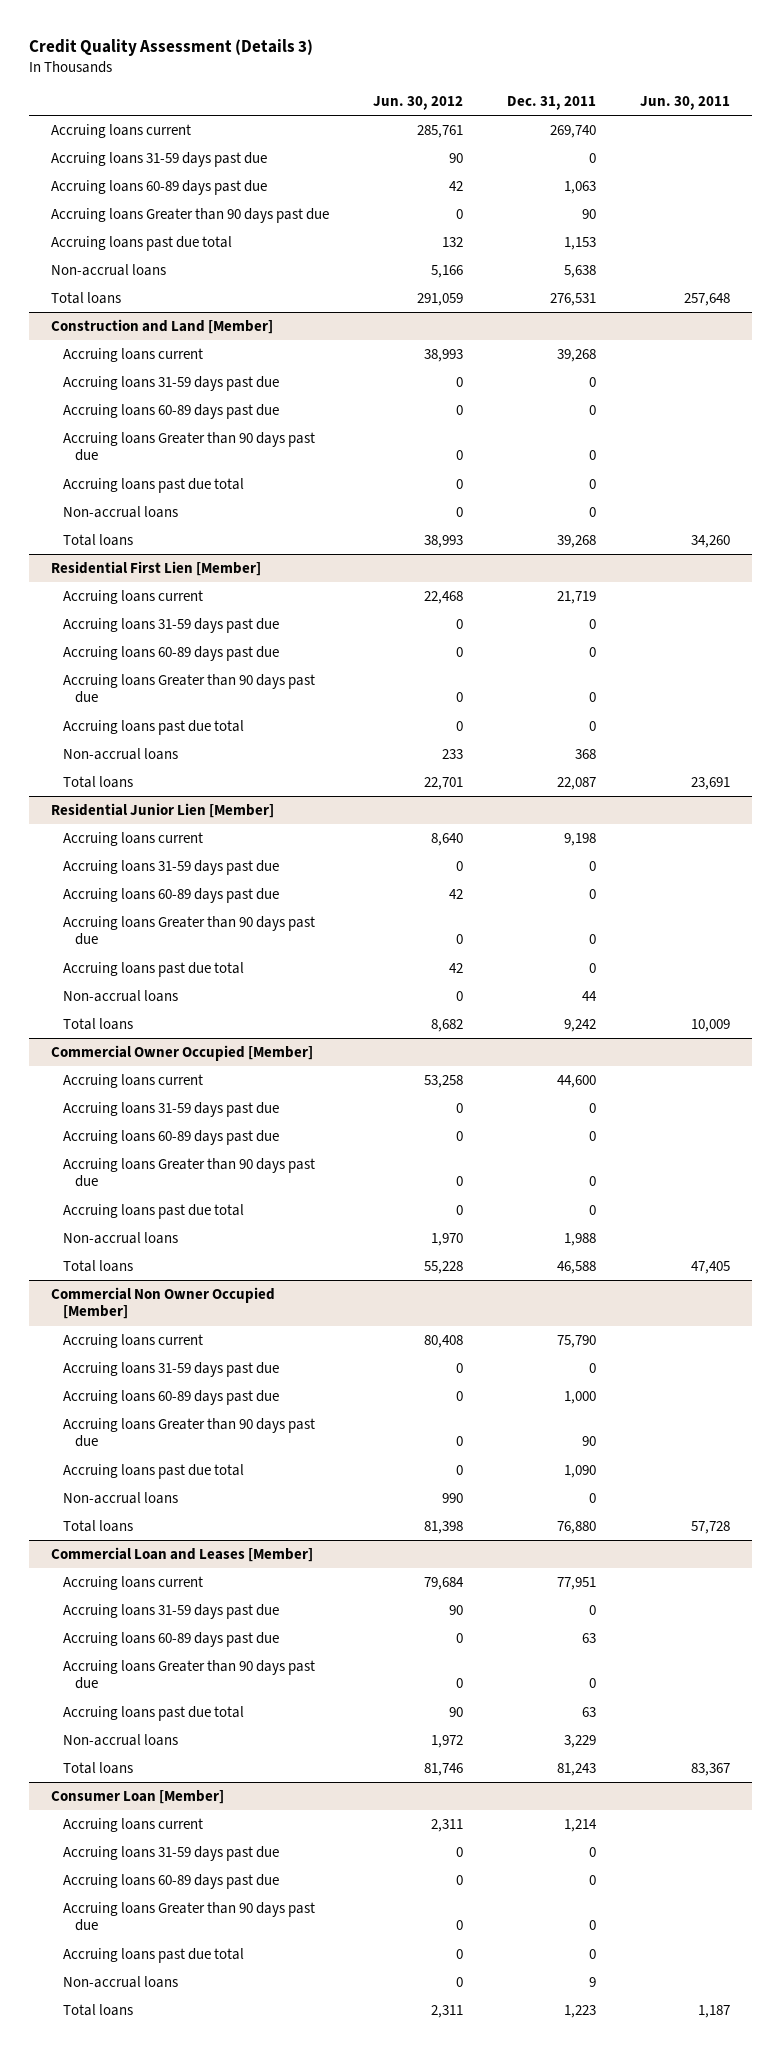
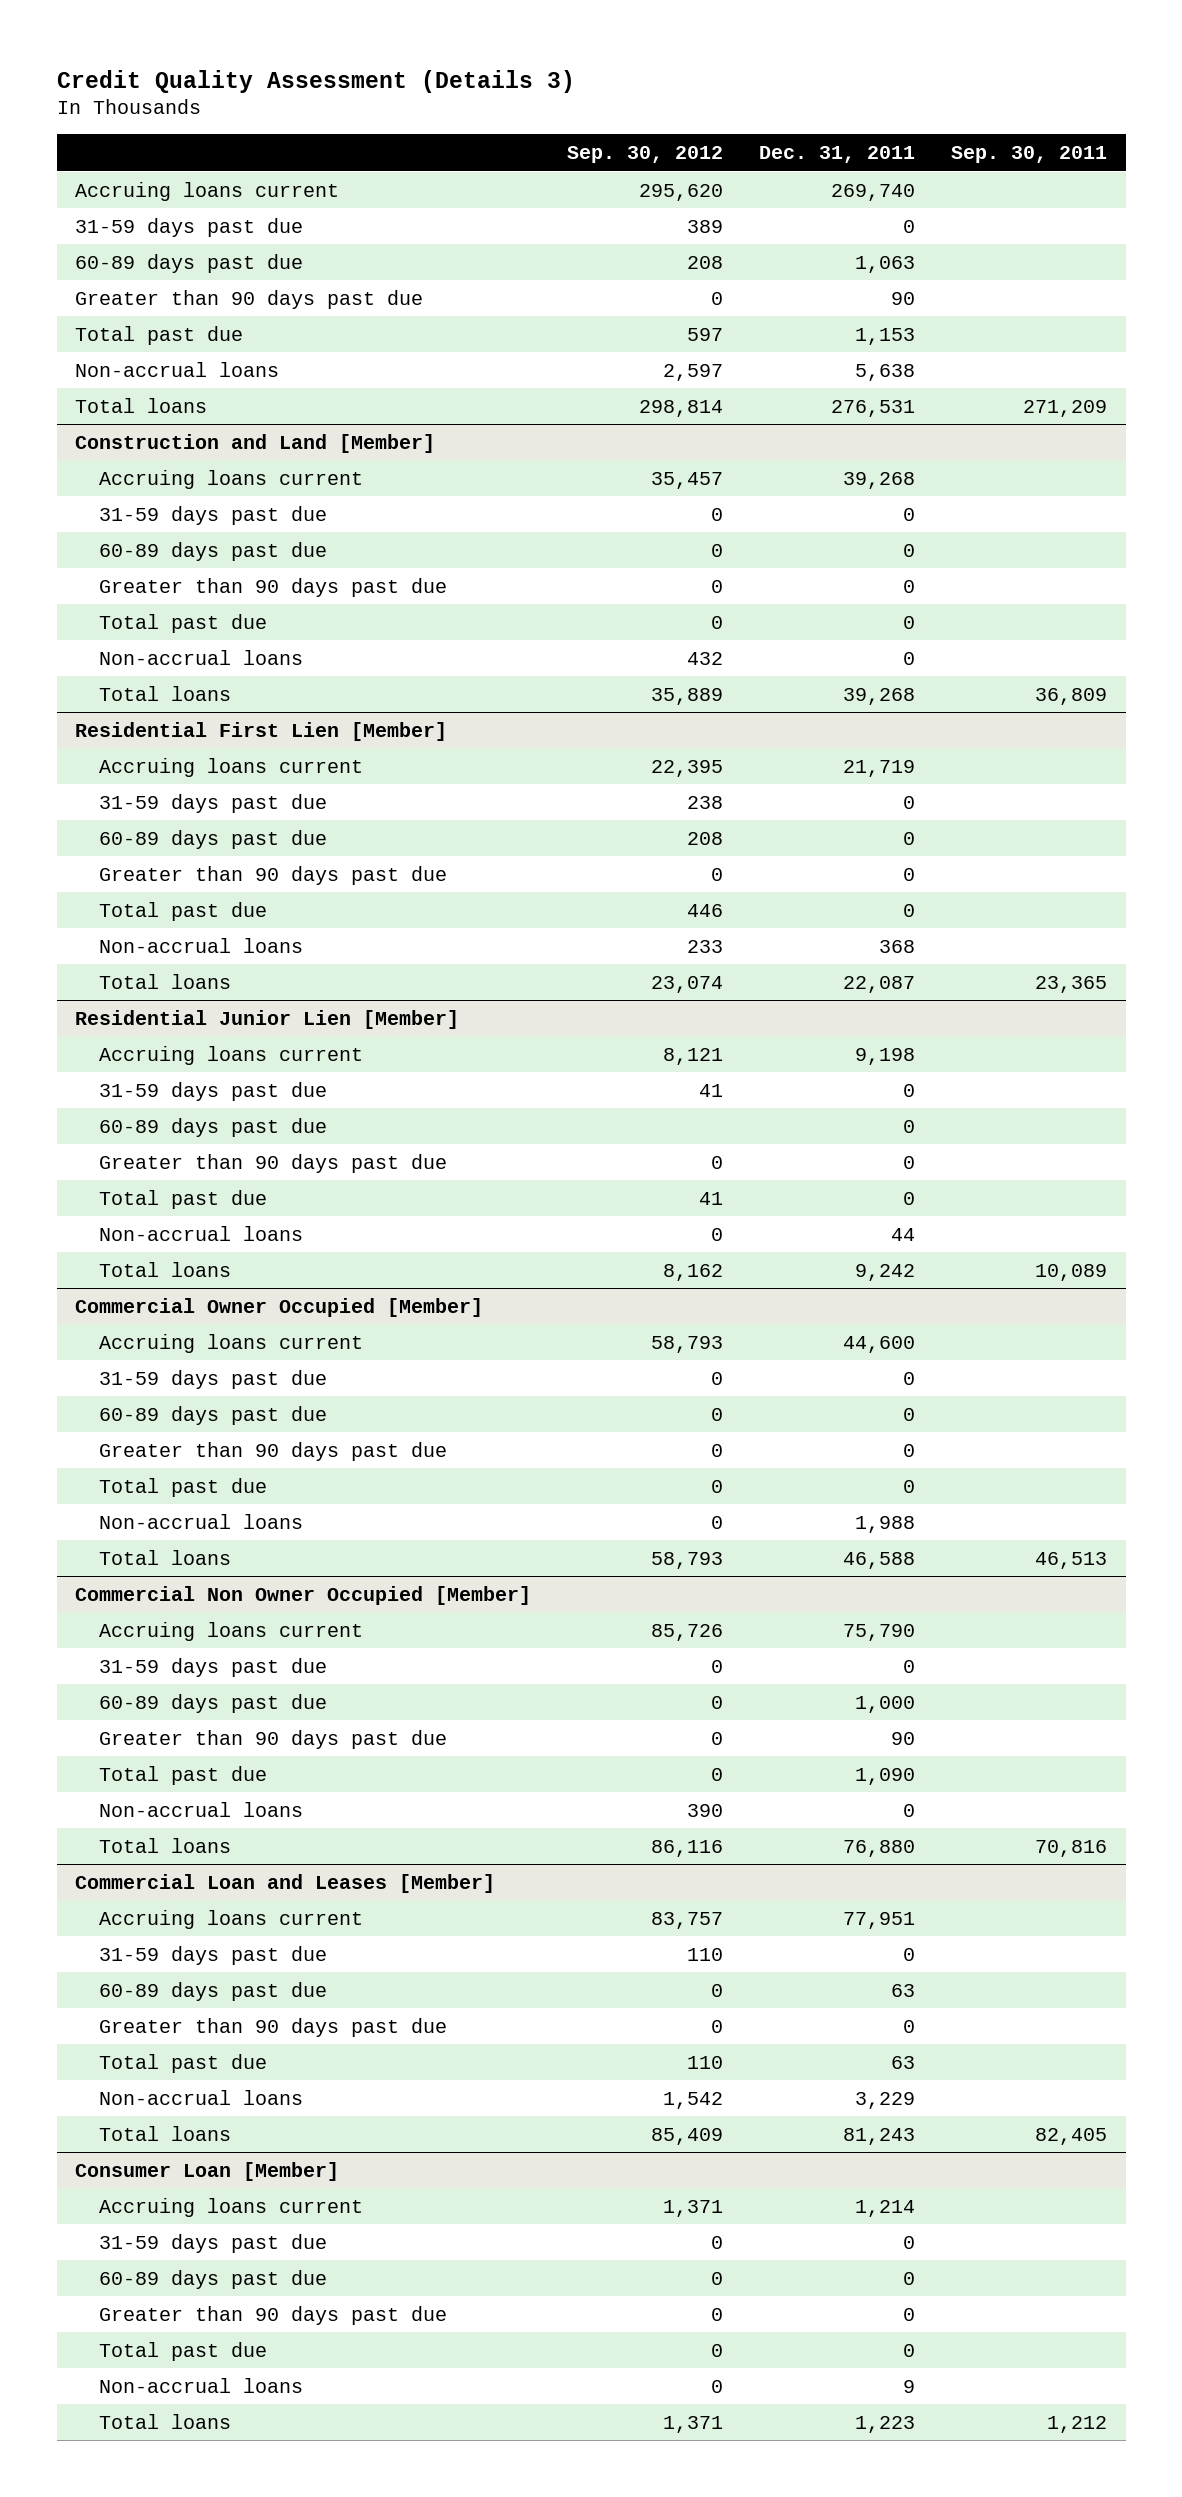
- | Jun. 30, 2012 | Dec. 31, 2011 | Jun. 30, 2011
+ | Sep. 30, 2012 | Dec. 31, 2011 | Sep. 30, 2011
- Accruing loans 31-59 days past due | 90 | 0 |
- Accruing loans 60-89 days past due | 42 | 1,063 |
- Accruing loans Greater than 90 days past due | 0 | 90 |
- Accruing loans past due total | 132 | 1,153 |
+ 31-59 days past due | 389 | 0 |
+ 60-89 days past due | 208 | 1,063 |
+ Greater than 90 days past due | 0 | 90 |
+ Total past due | 597 | 1,153 |
@ Construction and Land [Member]
- Accruing loans 31-59 days past due | 0 | 0 |
- Accruing loans 60-89 days past due | 0 | 0 |
- Accruing loans Greater than 90 days past due | 0 | 0 |
- Accruing loans past due total | 0 | 0 |
+ 31-59 days past due | 0 | 0 |
+ 60-89 days past due | 0 | 0 |
+ Greater than 90 days past due | 0 | 0 |
+ Total past due | 0 | 0 |
@ Residential First Lien [Member]
- Accruing loans 31-59 days past due | 0 | 0 |
- Accruing loans 60-89 days past due | 0 | 0 |
- Accruing loans Greater than 90 days past due | 0 | 0 |
- Accruing loans past due total | 0 | 0 |
+ 31-59 days past due | 238 | 0 |
+ 60-89 days past due | 208 | 0 |
+ Greater than 90 days past due | 0 | 0 |
+ Total past due | 446 | 0 |
@ Residential Junior Lien [Member]
- Accruing loans 31-59 days past due | 0 | 0 |
- Accruing loans 60-89 days past due | 42 | 0 |
- Accruing loans Greater than 90 days past due | 0 | 0 |
- Accruing loans past due total | 42 | 0 |
+ 31-59 days past due | 41 | 0 |
+ 60-89 days past due | | 0 |
+ Greater than 90 days past due | 0 | 0 |
+ Total past due | 41 | 0 |
@ Commercial Owner Occupied [Member]
- Accruing loans 31-59 days past due | 0 | 0 |
- Accruing loans 60-89 days past due | 0 | 0 |
- Accruing loans Greater than 90 days past due | 0 | 0 |
- Accruing loans past due total | 0 | 0 |
+ 31-59 days past due | 0 | 0 |
+ 60-89 days past due | 0 | 0 |
+ Greater than 90 days past due | 0 | 0 |
+ Total past due | 0 | 0 |
@ Commercial Non Owner Occupied [Member]
- Accruing loans 31-59 days past due | 0 | 0 |
- Accruing loans 60-89 days past due | 0 | 1,000 |
- Accruing loans Greater than 90 days past due | 0 | 90 |
- Accruing loans past due total | 0 | 1,090 |
+ 31-59 days past due | 0 | 0 |
+ 60-89 days past due | 0 | 1,000 |
+ Greater than 90 days past due | 0 | 90 |
+ Total past due | 0 | 1,090 |
@ Commercial Loan and Leases [Member]
- Accruing loans 31-59 days past due | 90 | 0 |
- Accruing loans 60-89 days past due | 0 | 63 |
- Accruing loans Greater than 90 days past due | 0 | 0 |
- Accruing loans past due total | 90 | 63 |
+ 31-59 days past due | 110 | 0 |
+ 60-89 days past due | 0 | 63 |
+ Greater than 90 days past due | 0 | 0 |
+ Total past due | 110 | 63 |
@ Consumer Loan [Member]
- Accruing loans 31-59 days past due | 0 | 0 |
- Accruing loans 60-89 days past due | 0 | 0 |
- Accruing loans Greater than 90 days past due | 0 | 0 |
- Accruing loans past due total | 0 | 0 |
+ 31-59 days past due | 0 | 0 |
+ 60-89 days past due | 0 | 0 |
+ Greater than 90 days past due | 0 | 0 |
+ Total past due | 0 | 0 |

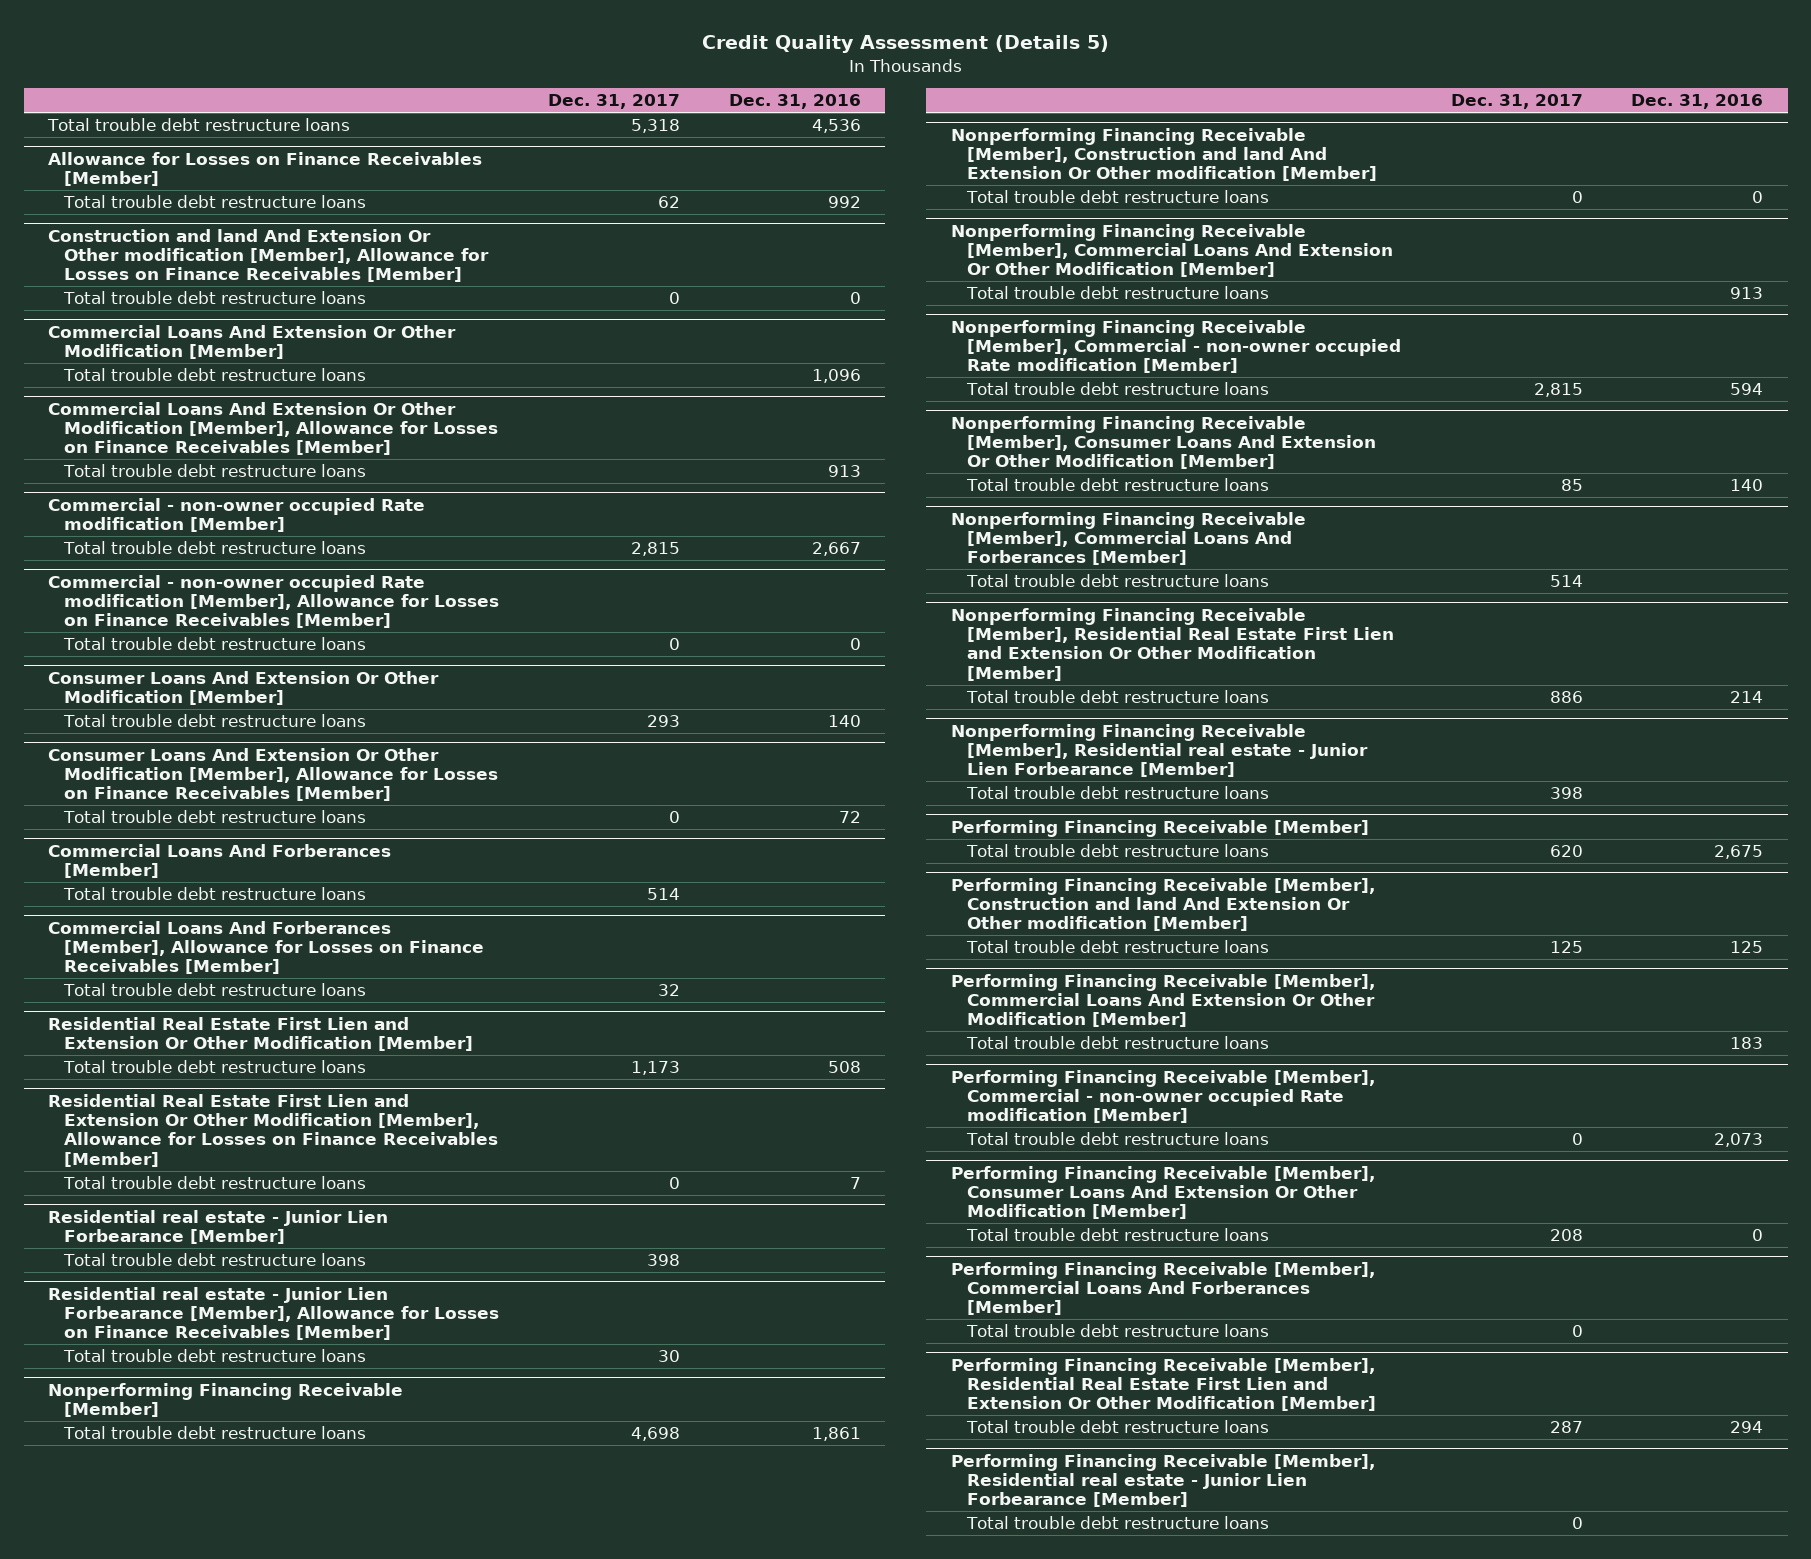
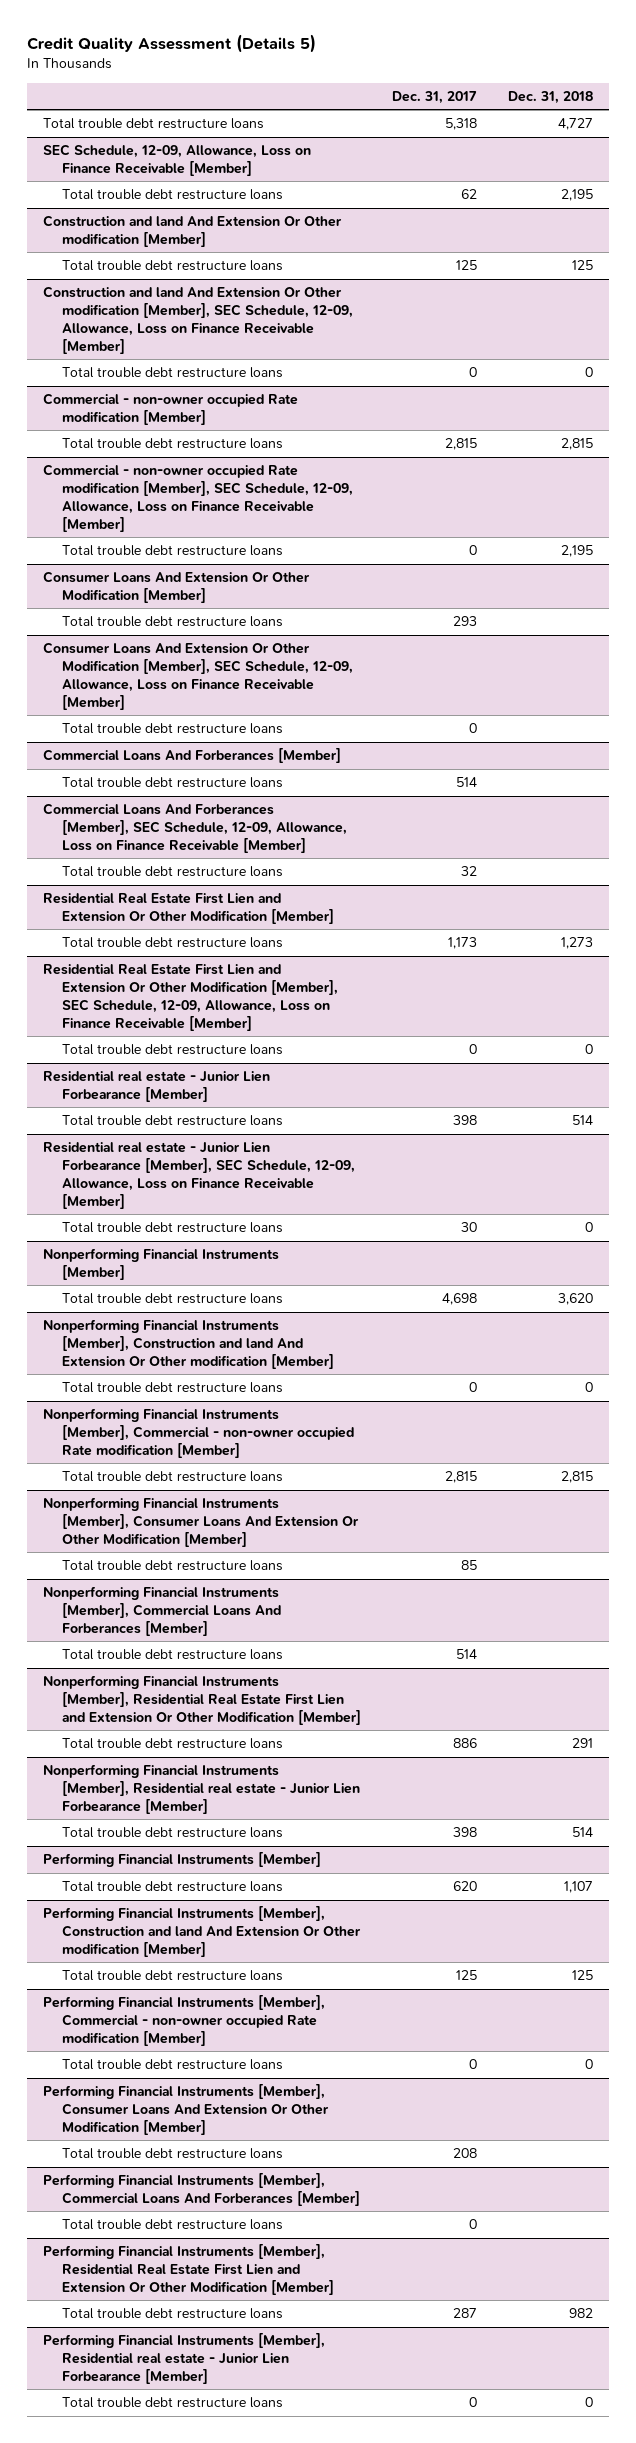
- | Dec. 31, 2017 | Dec. 31, 2016
+ | Dec. 31, 2017 | Dec. 31, 2018
- Allowance for Losses on Finance Receivables [Member]
+ SEC Schedule, 12-09, Allowance, Loss on Finance Receivable [Member]
- Construction and land And Extension Or Other modification [Member], Allowance for Losses on Finance Receivables [Member]
+ Construction and land And Extension Or Other modification [Member]
+ Total trouble debt restructure loans | 125 | 125
+ Construction and land And Extension Or Other modification [Member], SEC Schedule, 12-09, Allowance, Loss on Finance Receivable [Member]
- Commercial Loans And Extension Or Other Modification [Member]
- Total trouble debt restructure loans | | 1,096
- Commercial Loans And Extension Or Other Modification [Member], Allowance for Losses on Finance Receivables [Member]
- Total trouble debt restructure loans | | 913
- Commercial - non-owner occupied Rate modification [Member], Allowance for Losses on Finance Receivables [Member]
+ Commercial - non-owner occupied Rate modification [Member], SEC Schedule, 12-09, Allowance, Loss on Finance Receivable [Member]
- Consumer Loans And Extension Or Other Modification [Member], Allowance for Losses on Finance Receivables [Member]
+ Consumer Loans And Extension Or Other Modification [Member], SEC Schedule, 12-09, Allowance, Loss on Finance Receivable [Member]
- Commercial Loans And Forberances [Member], Allowance for Losses on Finance Receivables [Member]
+ Commercial Loans And Forberances [Member], SEC Schedule, 12-09, Allowance, Loss on Finance Receivable [Member]
- Residential Real Estate First Lien and Extension Or Other Modification [Member], Allowance for Losses on Finance Receivables [Member]
+ Residential Real Estate First Lien and Extension Or Other Modification [Member], SEC Schedule, 12-09, Allowance, Loss on Finance Receivable [Member]
- Residential real estate - Junior Lien Forbearance [Member], Allowance for Losses on Finance Receivables [Member]
+ Residential real estate - Junior Lien Forbearance [Member], SEC Schedule, 12-09, Allowance, Loss on Finance Receivable [Member]
- Nonperforming Financing Receivable [Member]
+ Nonperforming Financial Instruments [Member]
- Nonperforming Financing Receivable [Member], Construction and land And Extension Or Other modification [Member]
+ Nonperforming Financial Instruments [Member], Construction and land And Extension Or Other modification [Member]
- Nonperforming Financing Receivable [Member], Commercial Loans And Extension Or Other Modification [Member]
- Total trouble debt restructure loans | | 913
- Nonperforming Financing Receivable [Member], Commercial - non-owner occupied Rate modification [Member]
+ Nonperforming Financial Instruments [Member], Commercial - non-owner occupied Rate modification [Member]
- Nonperforming Financing Receivable [Member], Consumer Loans And Extension Or Other Modification [Member]
+ Nonperforming Financial Instruments [Member], Consumer Loans And Extension Or Other Modification [Member]
- Nonperforming Financing Receivable [Member], Commercial Loans And Forberances [Member]
+ Nonperforming Financial Instruments [Member], Commercial Loans And Forberances [Member]
- Nonperforming Financing Receivable [Member], Residential Real Estate First Lien and Extension Or Other Modification [Member]
+ Nonperforming Financial Instruments [Member], Residential Real Estate First Lien and Extension Or Other Modification [Member]
- Nonperforming Financing Receivable [Member], Residential real estate - Junior Lien Forbearance [Member]
+ Nonperforming Financial Instruments [Member], Residential real estate - Junior Lien Forbearance [Member]
- Performing Financing Receivable [Member]
+ Performing Financial Instruments [Member]
- Performing Financing Receivable [Member], Construction and land And Extension Or Other modification [Member]
+ Performing Financial Instruments [Member], Construction and land And Extension Or Other modification [Member]
- Performing Financing Receivable [Member], Commercial Loans And Extension Or Other Modification [Member]
- Total trouble debt restructure loans | | 183
- Performing Financing Receivable [Member], Commercial - non-owner occupied Rate modification [Member]
+ Performing Financial Instruments [Member], Commercial - non-owner occupied Rate modification [Member]
- Performing Financing Receivable [Member], Consumer Loans And Extension Or Other Modification [Member]
+ Performing Financial Instruments [Member], Consumer Loans And Extension Or Other Modification [Member]
- Performing Financing Receivable [Member], Commercial Loans And Forberances [Member]
+ Performing Financial Instruments [Member], Commercial Loans And Forberances [Member]
- Performing Financing Receivable [Member], Residential Real Estate First Lien and Extension Or Other Modification [Member]
+ Performing Financial Instruments [Member], Residential Real Estate First Lien and Extension Or Other Modification [Member]
- Performing Financing Receivable [Member], Residential real estate - Junior Lien Forbearance [Member]
+ Performing Financial Instruments [Member], Residential real estate - Junior Lien Forbearance [Member]

